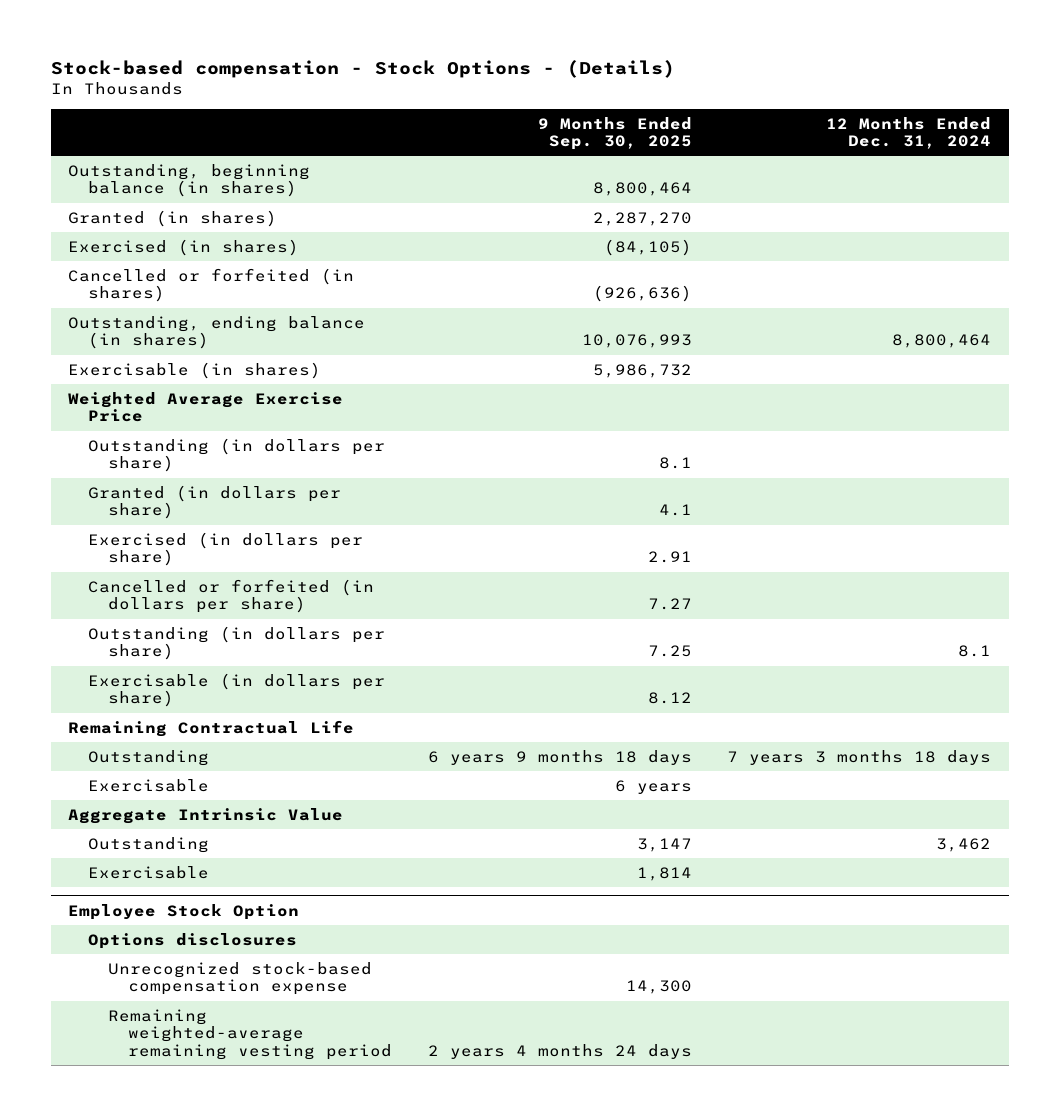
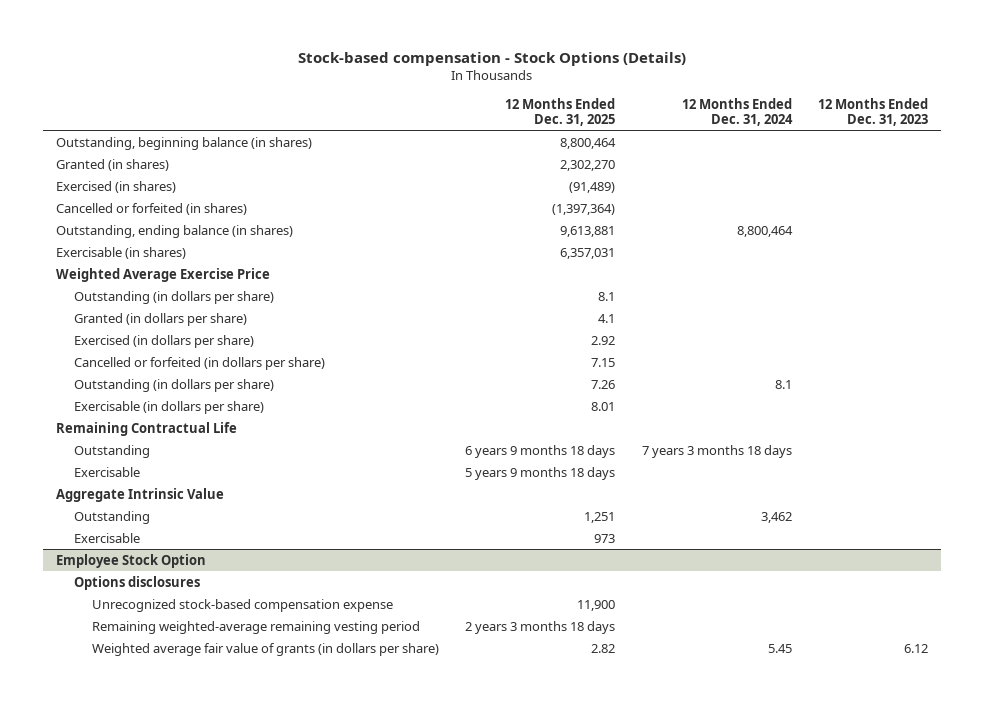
- Stock-based compensation - Stock Options - (Details)
+ Stock-based compensation - Stock Options (Details)
- | 9 Months Ended Sep. 30, 2025 | 12 Months Ended Dec. 31, 2024
+ | 12 Months Ended Dec. 31, 2025 | 12 Months Ended Dec. 31, 2024 | 12 Months Ended Dec. 31, 2023
@ Employee Stock Option
+ Weighted average fair value of grants (in dollars per share) | 2.82 | 5.45 | 6.12

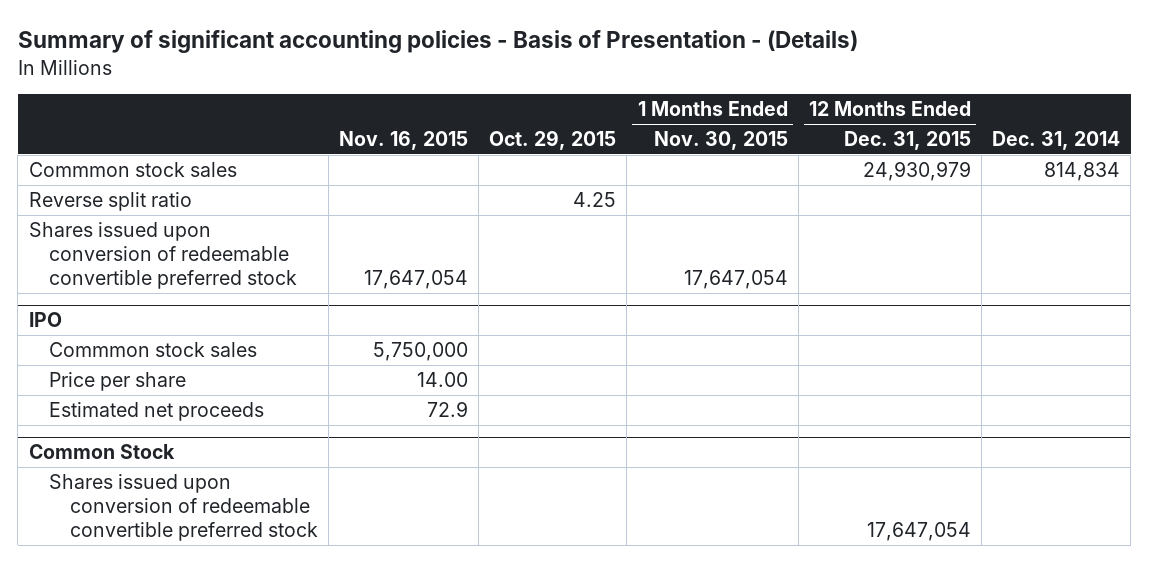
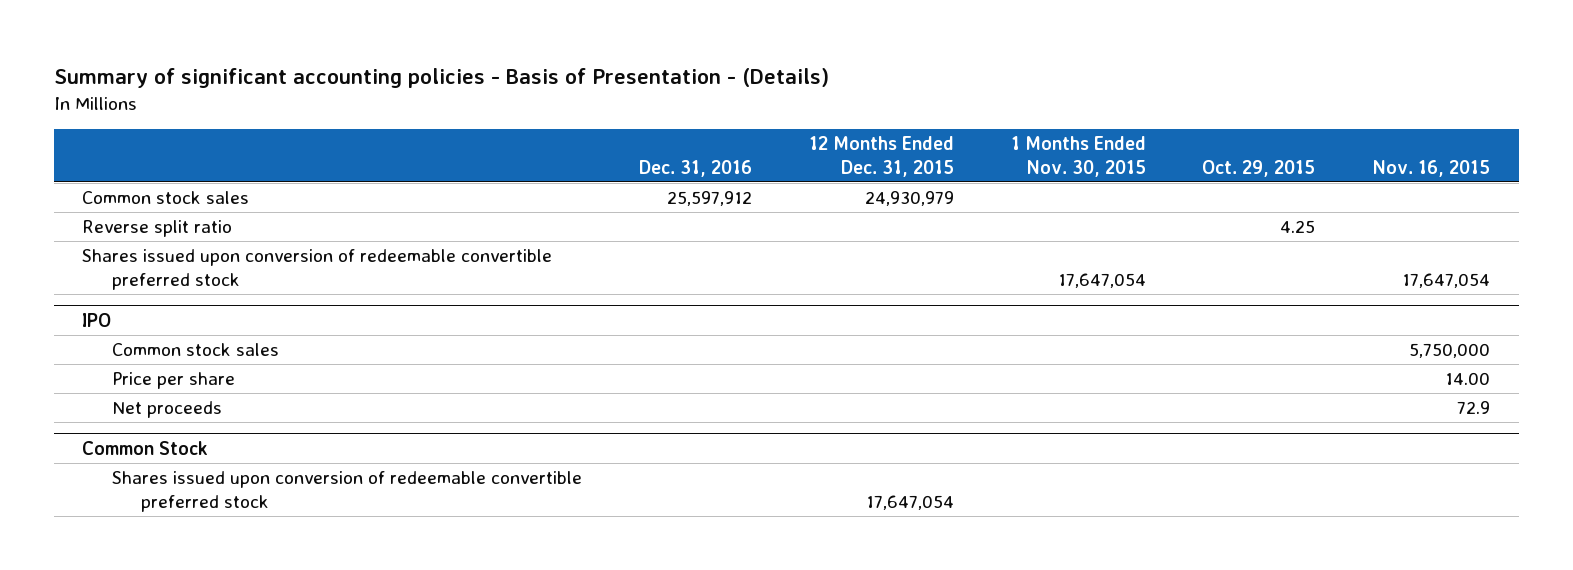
- | Nov. 16, 2015 | Oct. 29, 2015 | 1 Months Ended Nov. 30, 2015 | 12 Months Ended Dec. 31, 2015 | Dec. 31, 2014
+ | Dec. 31, 2016 | 12 Months Ended Dec. 31, 2015 | 1 Months Ended Nov. 30, 2015 | Oct. 29, 2015 | Nov. 16, 2015
- Commmon stock sales | | | | 24,930,979 | 814,834
+ Common stock sales | 25,597,912 | 24,930,979 | | |
@ IPO
- Commmon stock sales | 5,750,000 | | | |
+ Common stock sales | | | | | 5,750,000
- Estimated net proceeds | 72.9 | | | |
+ Net proceeds | | | | | 72.9

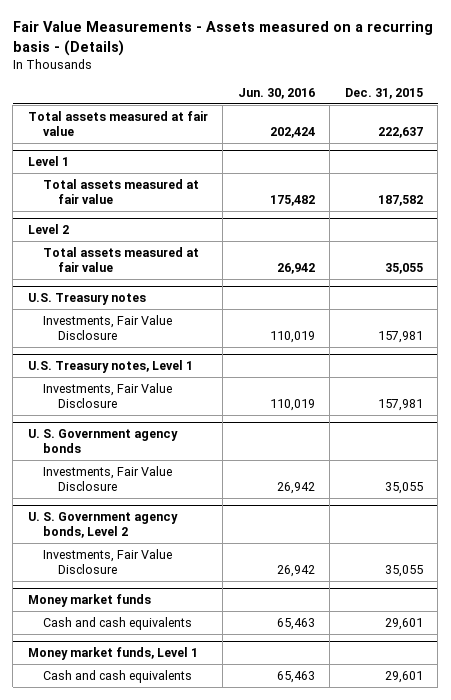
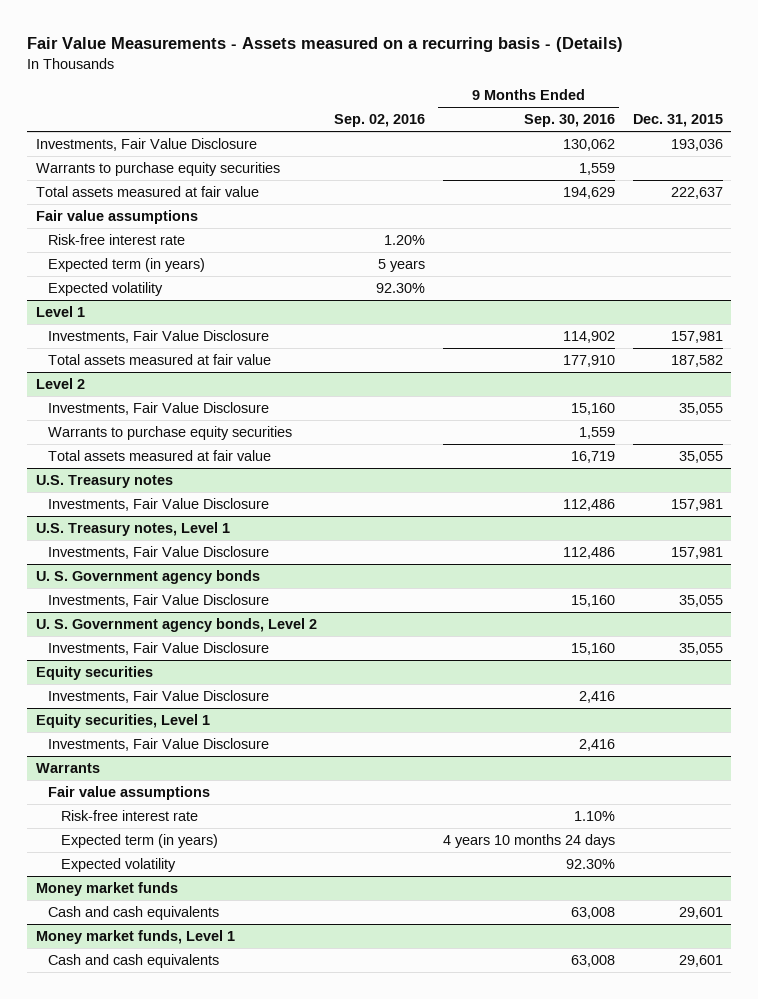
- | Jun. 30, 2016 | Dec. 31, 2015
+ | Sep. 02, 2016 | 9 Months Ended Sep. 30, 2016 | Dec. 31, 2015
+ Investments, Fair Value Disclosure | | 130,062 | 193,036
+ Warrants to purchase equity securities | | 1,559 |
+ Fair value assumptions
+ Risk-free interest rate | 1.20% | |
+ Expected term (in years) | 5 years | |
+ Expected volatility | 92.30% | |
@ Level 1
+ Investments, Fair Value Disclosure | | 114,902 | 157,981
@ Level 2
+ Investments, Fair Value Disclosure | | 15,160 | 35,055
+ Warrants to purchase equity securities | | 1,559 |
+ Equity securities
+ Investments, Fair Value Disclosure | | 2,416 |
+ Equity securities, Level 1
+ Investments, Fair Value Disclosure | | 2,416 |
+ Warrants
+ Fair value assumptions
+ Risk-free interest rate | | 1.10% |
+ Expected term (in years) | | 4 years 10 months 24 days |
+ Expected volatility | | 92.30% |

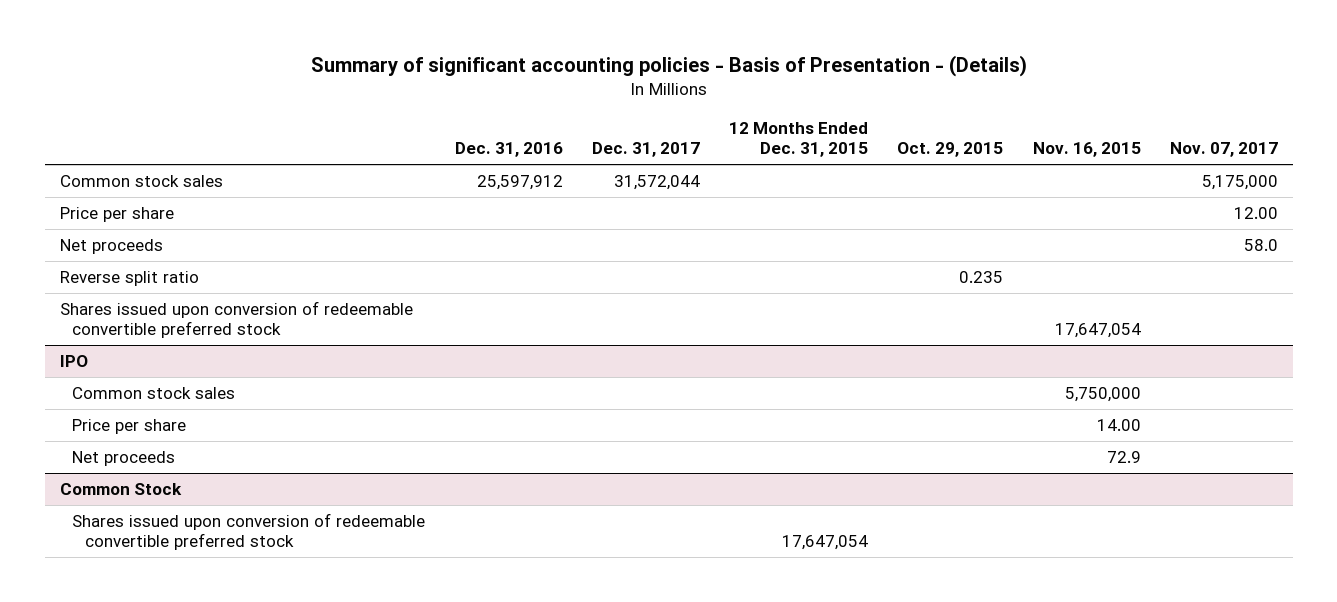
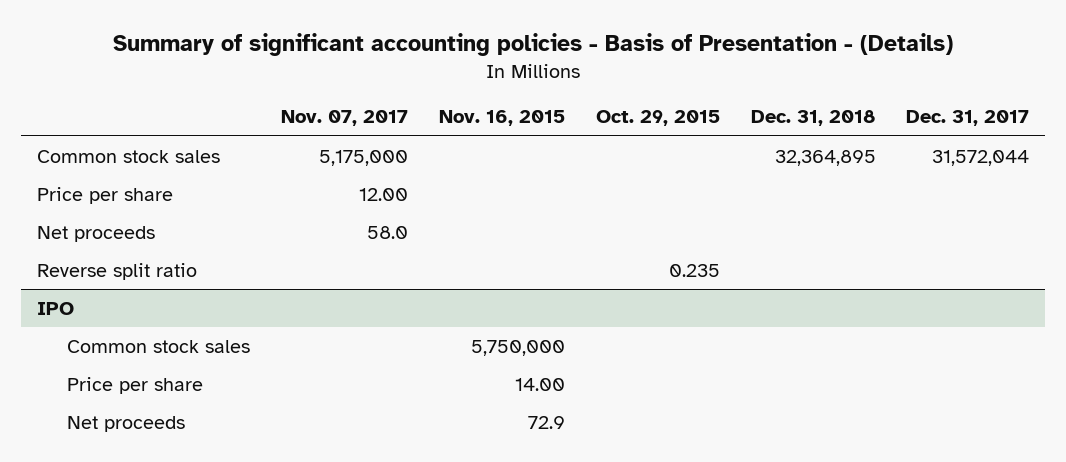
- | Dec. 31, 2016 | Dec. 31, 2017 | 12 Months Ended Dec. 31, 2015 | Oct. 29, 2015 | Nov. 16, 2015 | Nov. 07, 2017
+ | Nov. 07, 2017 | Nov. 16, 2015 | Oct. 29, 2015 | Dec. 31, 2018 | Dec. 31, 2017
- Shares issued upon conversion of redeemable convertible preferred stock | | | | | 17,647,054 |
- Common Stock
- Shares issued upon conversion of redeemable convertible preferred stock | | | 17,647,054 | | |

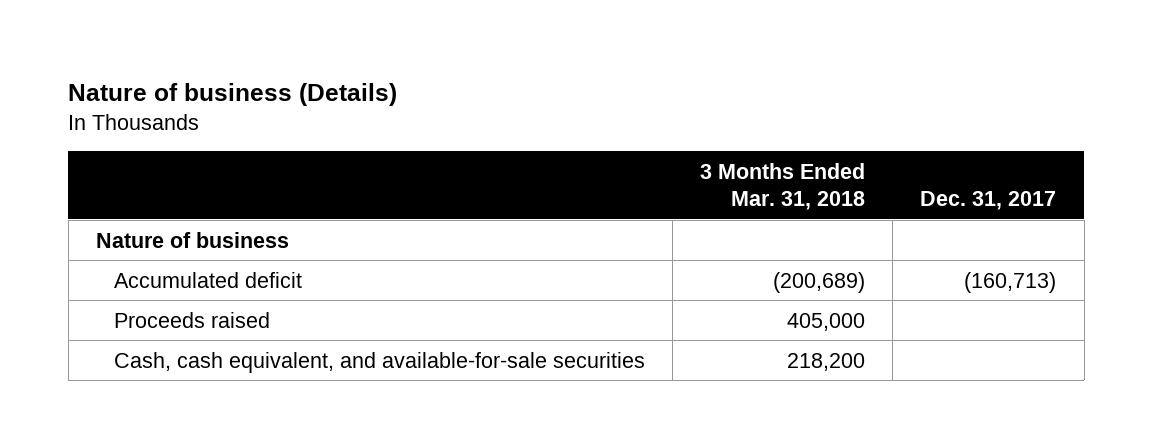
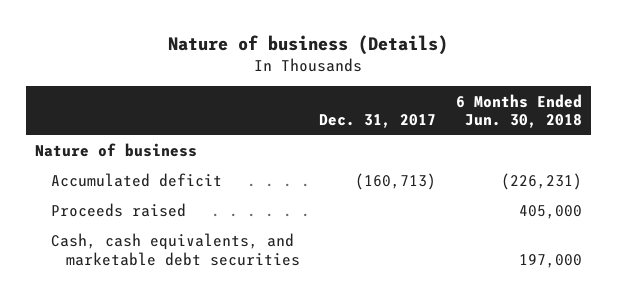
- | 3 Months Ended Mar. 31, 2018 | Dec. 31, 2017
+ | Dec. 31, 2017 | 6 Months Ended Jun. 30, 2018
- Cash, cash equivalent, and available-for-sale securities | 218,200 |
+ Cash, cash equivalents, and marketable debt securities | | 197,000

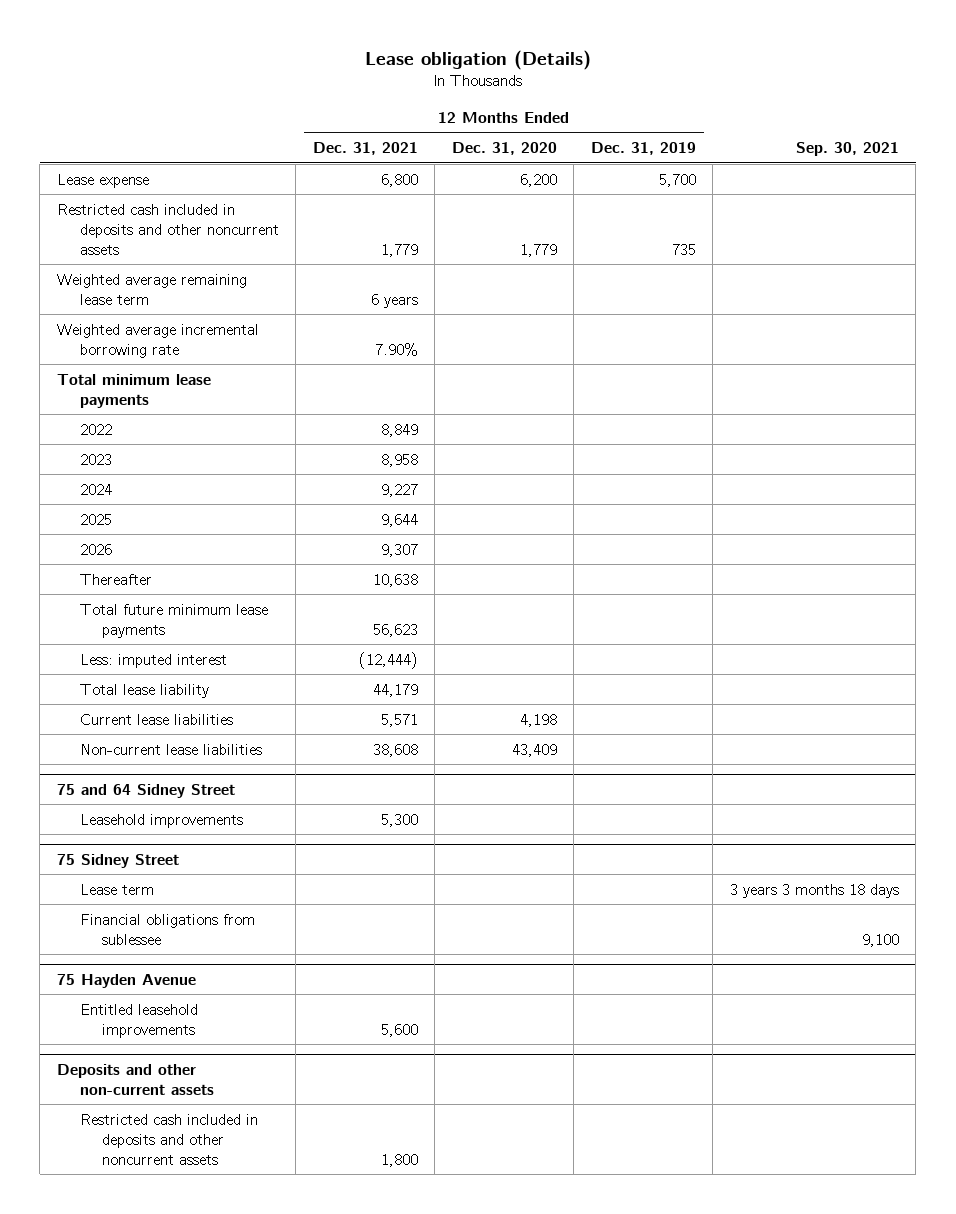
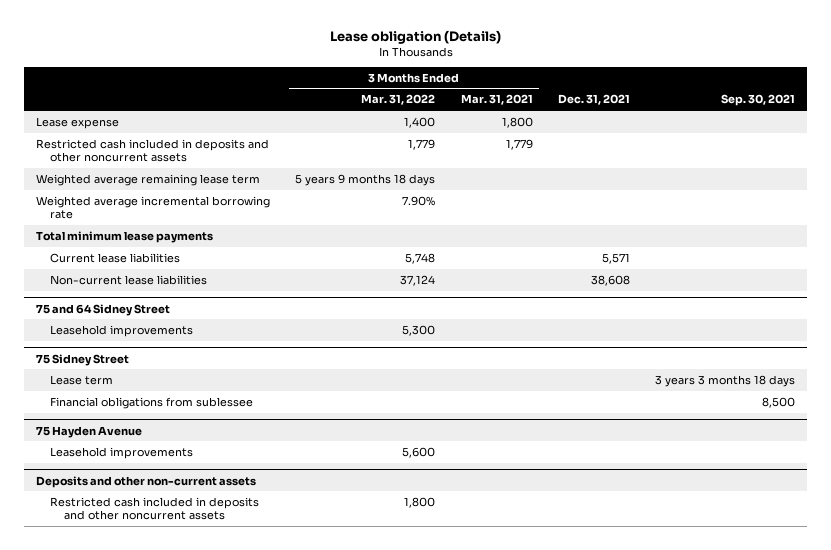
- | 12 Months Ended Dec. 31, 2021 | 12 Months Ended Dec. 31, 2020 | 12 Months Ended Dec. 31, 2019 | Sep. 30, 2021
+ | 3 Months Ended Mar. 31, 2022 | 3 Months Ended Mar. 31, 2021 | Dec. 31, 2021 | Sep. 30, 2021
- 2022 | 8,849 | | |
- 2023 | 8,958 | | |
- 2024 | 9,227 | | |
- 2025 | 9,644 | | |
- 2026 | 9,307 | | |
- Thereafter | 10,638 | | |
- Total future minimum lease payments | 56,623 | | |
- Less: imputed interest | (12,444) | | |
- Total lease liability | 44,179 | | |
@ 75 Sidney Street
- Financial obligations from sublessee | | | | 9,100
+ Financial obligations from sublessee | | | | 8,500
@ 75 Hayden Avenue
- Entitled leasehold improvements | 5,600 | | |
+ Leasehold improvements | 5,600 | | |

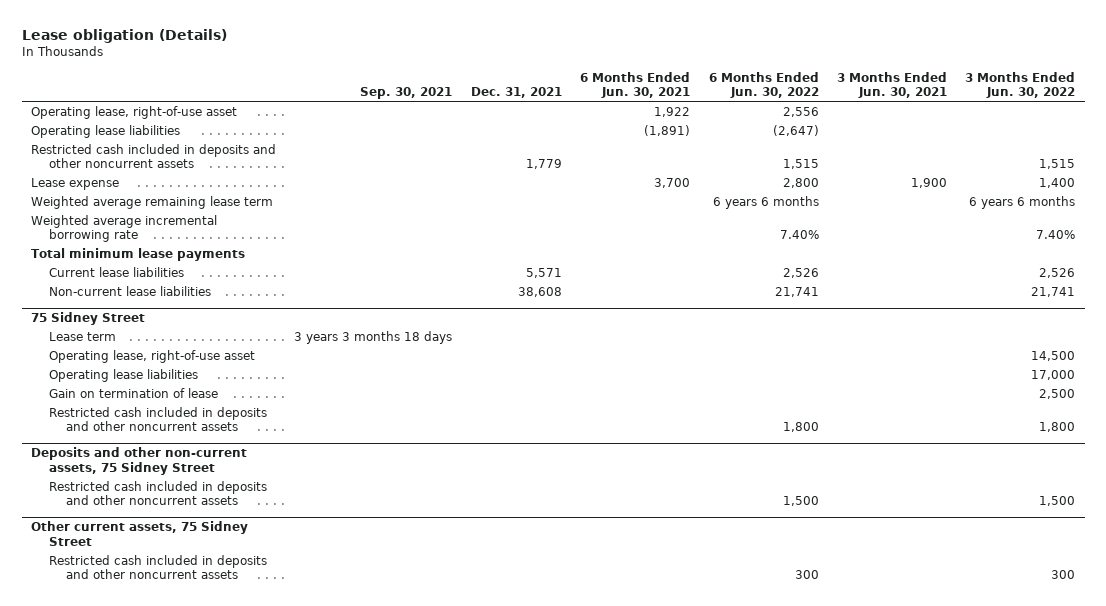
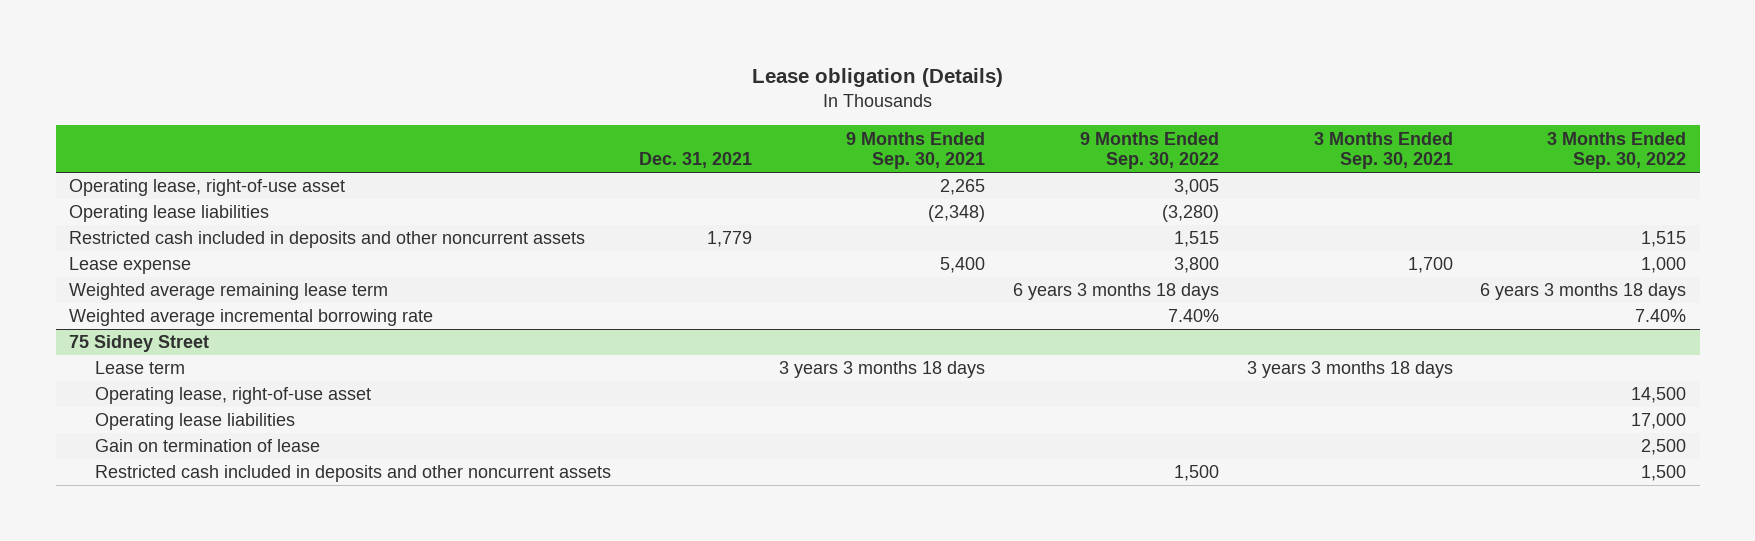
- | Sep. 30, 2021 | Dec. 31, 2021 | 6 Months Ended Jun. 30, 2021 | 6 Months Ended Jun. 30, 2022 | 3 Months Ended Jun. 30, 2021 | 3 Months Ended Jun. 30, 2022
+ | Dec. 31, 2021 | 9 Months Ended Sep. 30, 2021 | 9 Months Ended Sep. 30, 2022 | 3 Months Ended Sep. 30, 2021 | 3 Months Ended Sep. 30, 2022
- Total minimum lease payments
- Current lease liabilities | | 5,571 | | 2,526 | | 2,526
- Non-current lease liabilities | | 38,608 | | 21,741 | | 21,741
- Deposits and other non-current assets, 75 Sidney Street
- Restricted cash included in deposits and other noncurrent assets | | | | 1,500 | | 1,500
- Other current assets, 75 Sidney Street
- Restricted cash included in deposits and other noncurrent assets | | | | 300 | | 300

